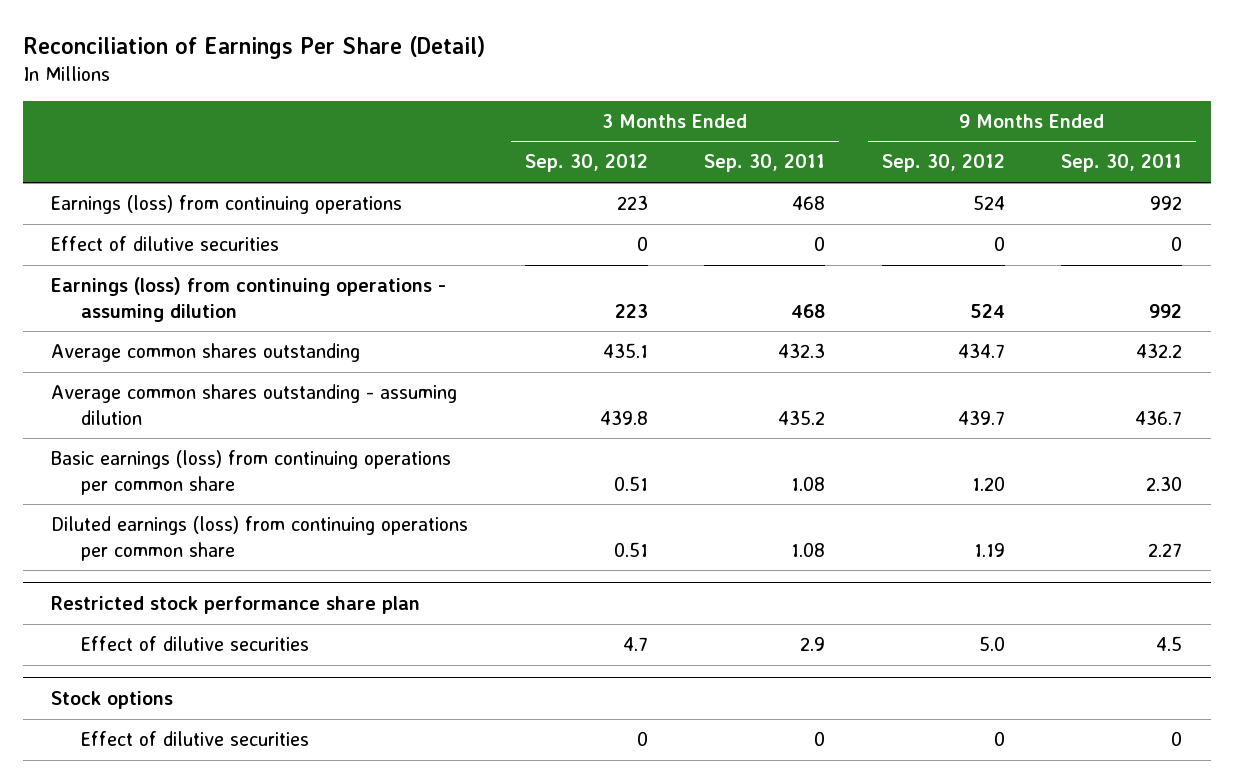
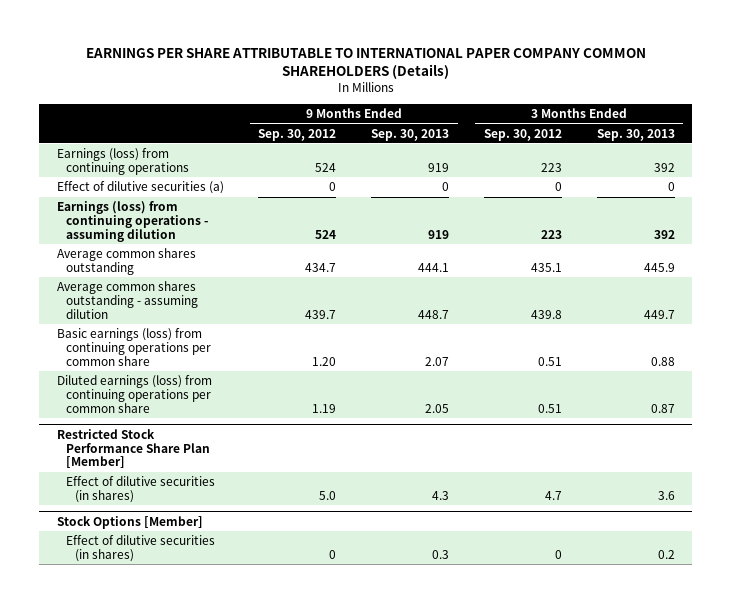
- Reconciliation of Earnings Per Share (Detail)
+ EARNINGS PER SHARE ATTRIBUTABLE TO INTERNATIONAL PAPER COMPANY COMMON SHAREHOLDERS (Details)
- | 3 Months Ended Sep. 30, 2012 | 3 Months Ended Sep. 30, 2011 | 9 Months Ended Sep. 30, 2012 | 9 Months Ended Sep. 30, 2011
+ | 9 Months Ended Sep. 30, 2012 | 9 Months Ended Sep. 30, 2013 | 3 Months Ended Sep. 30, 2012 | 3 Months Ended Sep. 30, 2013
- Effect of dilutive securities | 0 | 0 | 0 | 0
+ Effect of dilutive securities (a) | 0 | 0 | 0 | 0
- Restricted stock performance share plan
- Effect of dilutive securities | 4.7 | 2.9 | 5.0 | 4.5
- Stock options
- Effect of dilutive securities | 0 | 0 | 0 | 0
+ Restricted Stock Performance Share Plan [Member]
+ Effect of dilutive securities (in shares) | 5.0 | 4.3 | 4.7 | 3.6
+ Stock Options [Member]
+ Effect of dilutive securities (in shares) | 0 | 0.3 | 0 | 0.2

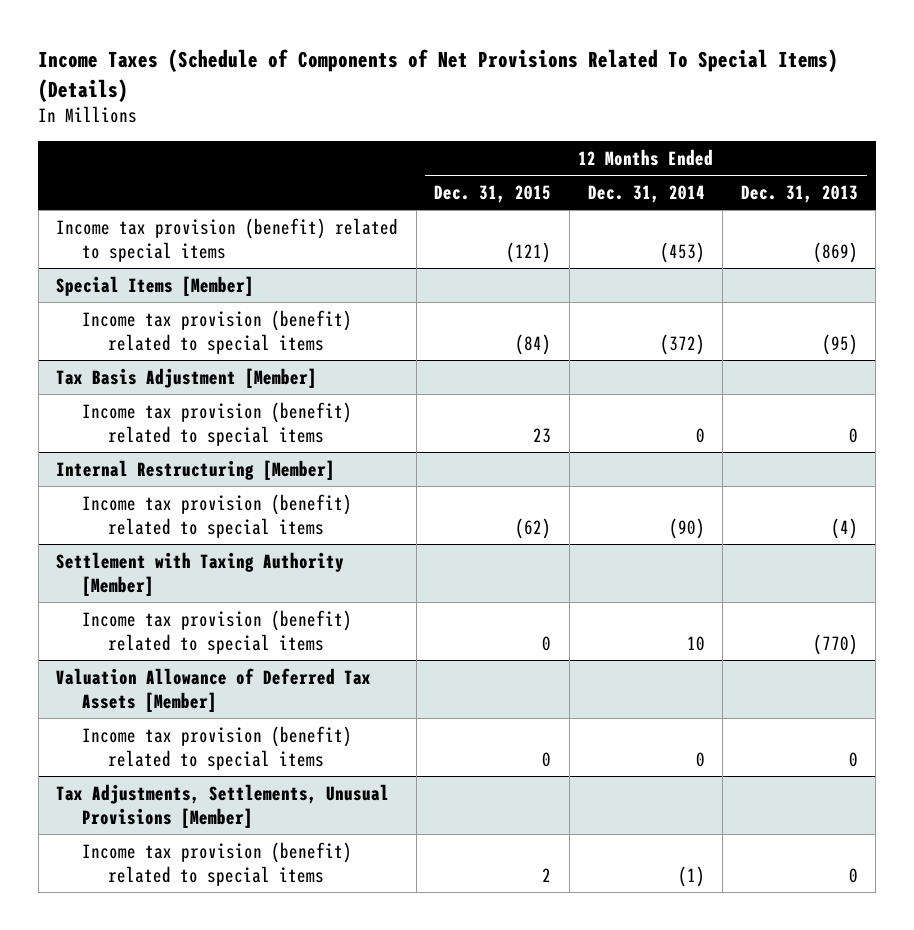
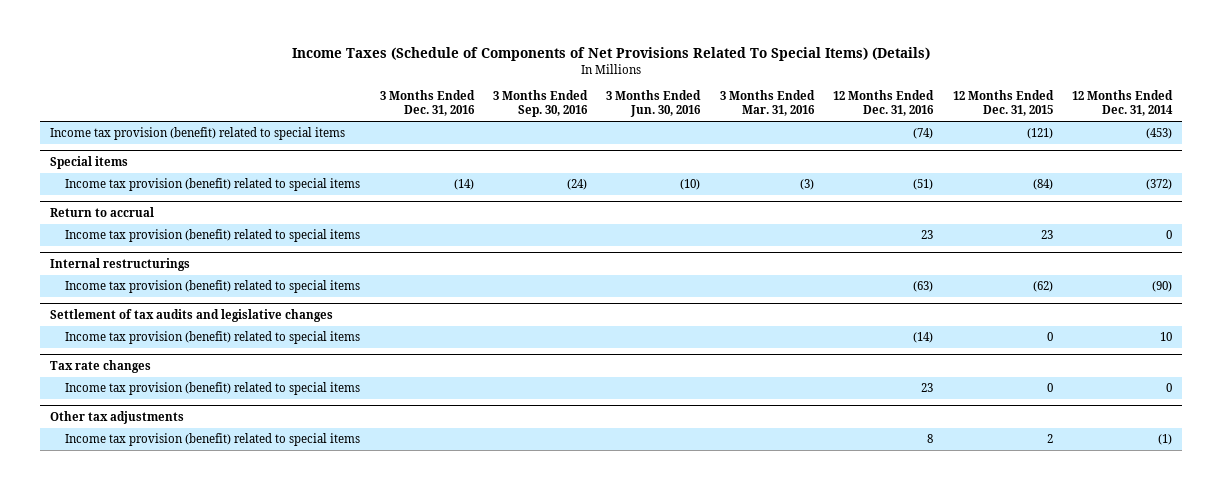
- | 12 Months Ended Dec. 31, 2015 | 12 Months Ended Dec. 31, 2014 | 12 Months Ended Dec. 31, 2013
+ | 3 Months Ended Dec. 31, 2016 | 3 Months Ended Sep. 30, 2016 | 3 Months Ended Jun. 30, 2016 | 3 Months Ended Mar. 31, 2016 | 12 Months Ended Dec. 31, 2016 | 12 Months Ended Dec. 31, 2015 | 12 Months Ended Dec. 31, 2014
- Special Items [Member]
+ Special items
- Tax Basis Adjustment [Member]
+ Return to accrual
- Internal Restructuring [Member]
+ Internal restructurings
- Settlement with Taxing Authority [Member]
+ Settlement of tax audits and legislative changes
- Valuation Allowance of Deferred Tax Assets [Member]
+ Tax rate changes
- Tax Adjustments, Settlements, Unusual Provisions [Member]
+ Other tax adjustments

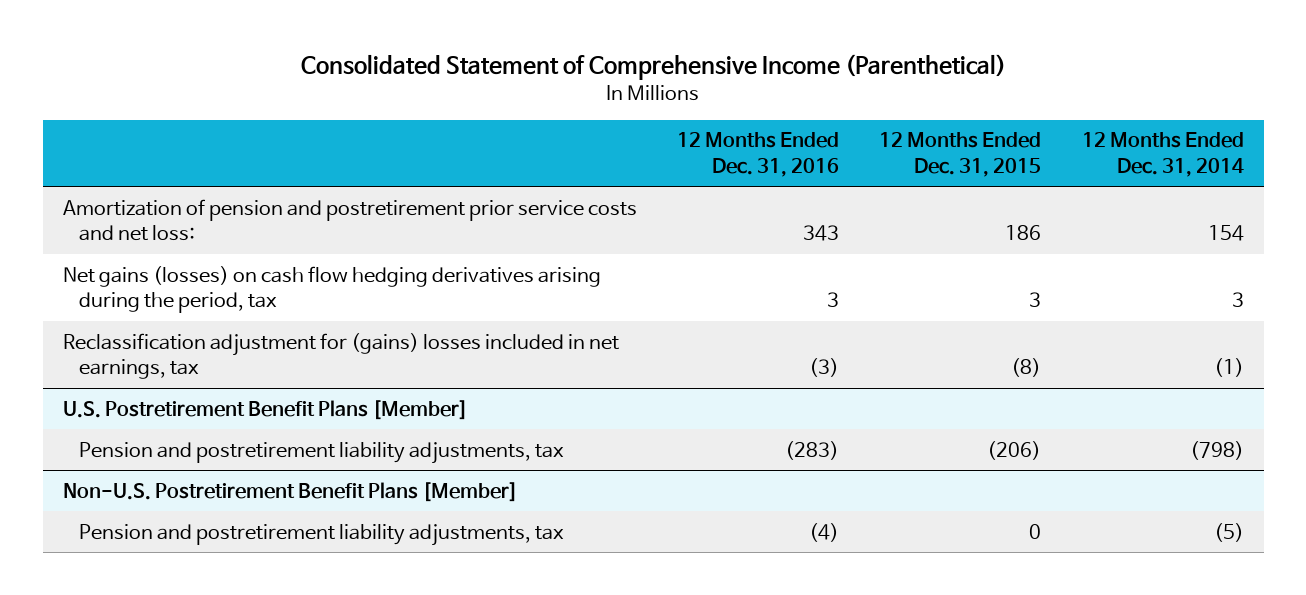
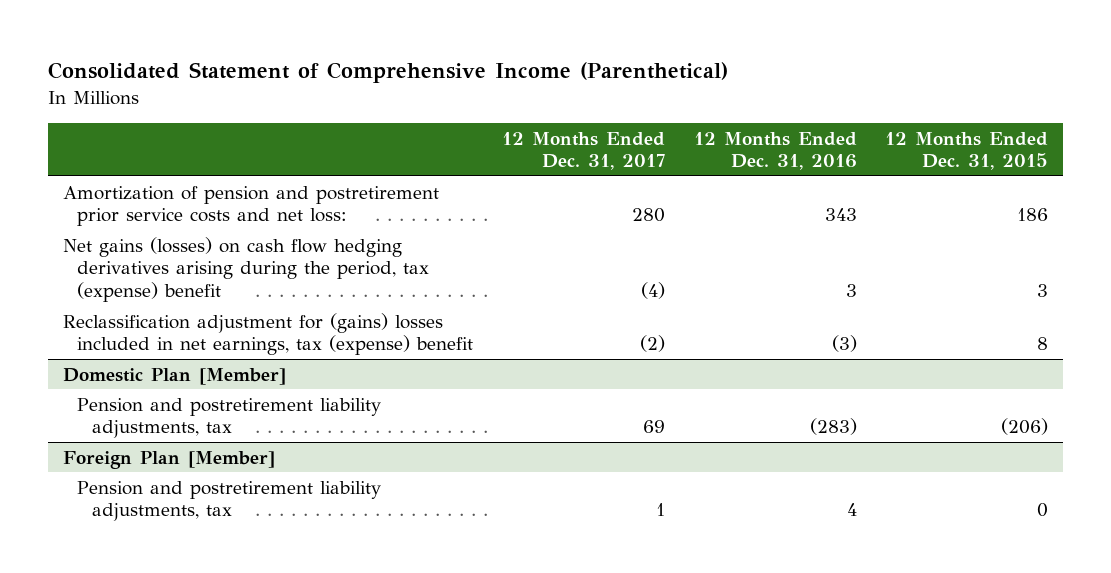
- | 12 Months Ended Dec. 31, 2016 | 12 Months Ended Dec. 31, 2015 | 12 Months Ended Dec. 31, 2014
+ | 12 Months Ended Dec. 31, 2017 | 12 Months Ended Dec. 31, 2016 | 12 Months Ended Dec. 31, 2015
- Net gains (losses) on cash flow hedging derivatives arising during the period, tax | 3 | 3 | 3
- Reclassification adjustment for (gains) losses included in net earnings, tax | (3) | (8) | (1)
- U.S. Postretirement Benefit Plans [Member]
+ Net gains (losses) on cash flow hedging derivatives arising during the period, tax (expense) benefit | (4) | 3 | 3
+ Reclassification adjustment for (gains) losses included in net earnings, tax (expense) benefit | (2) | (3) | 8
+ Domestic Plan [Member]
- Non-U.S. Postretirement Benefit Plans [Member]
- Pension and postretirement liability adjustments, tax | (4) | 0 | (5)
+ Foreign Plan [Member]
+ Pension and postretirement liability adjustments, tax | 1 | 4 | 0

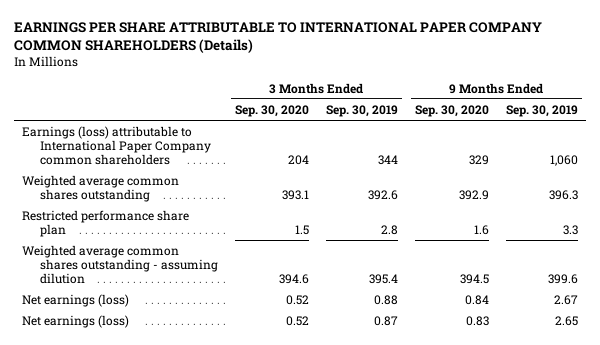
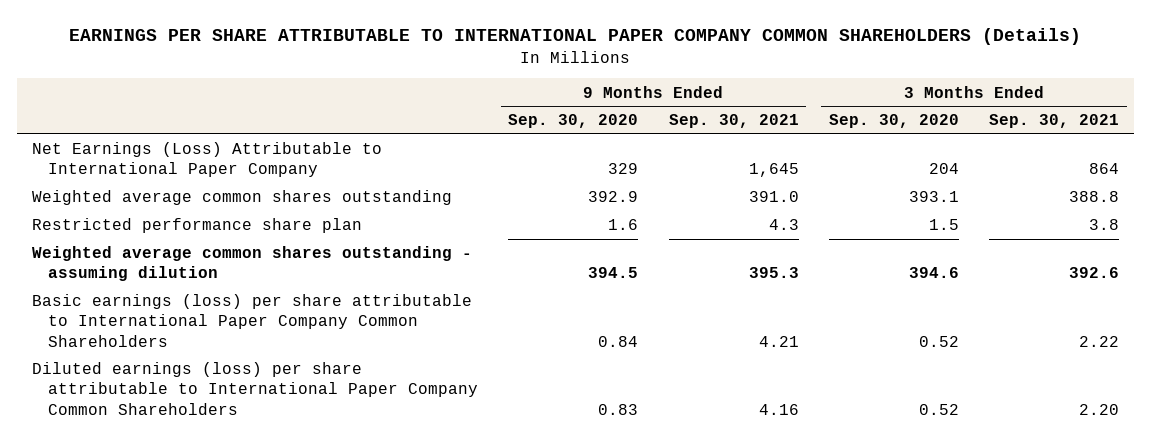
- | 3 Months Ended Sep. 30, 2020 | 3 Months Ended Sep. 30, 2019 | 9 Months Ended Sep. 30, 2020 | 9 Months Ended Sep. 30, 2019
+ | 9 Months Ended Sep. 30, 2020 | 9 Months Ended Sep. 30, 2021 | 3 Months Ended Sep. 30, 2020 | 3 Months Ended Sep. 30, 2021
- Earnings (loss) attributable to International Paper Company common shareholders | 204 | 344 | 329 | 1,060
+ Net Earnings (Loss) Attributable to International Paper Company | 329 | 1,645 | 204 | 864
- Net earnings (loss) | 0.52 | 0.88 | 0.84 | 2.67
- Net earnings (loss) | 0.52 | 0.87 | 0.83 | 2.65
+ Basic earnings (loss) per share attributable to International Paper Company Common Shareholders | 0.84 | 4.21 | 0.52 | 2.22
+ Diluted earnings (loss) per share attributable to International Paper Company Common Shareholders | 0.83 | 4.16 | 0.52 | 2.20

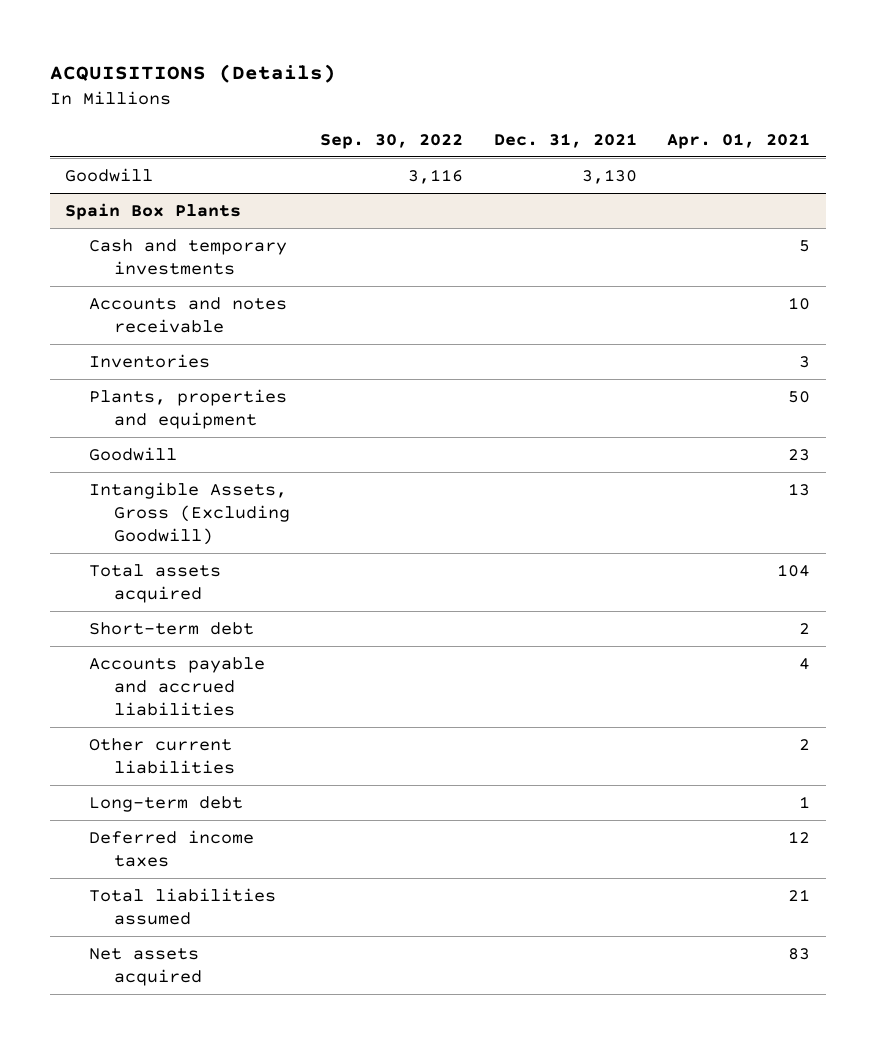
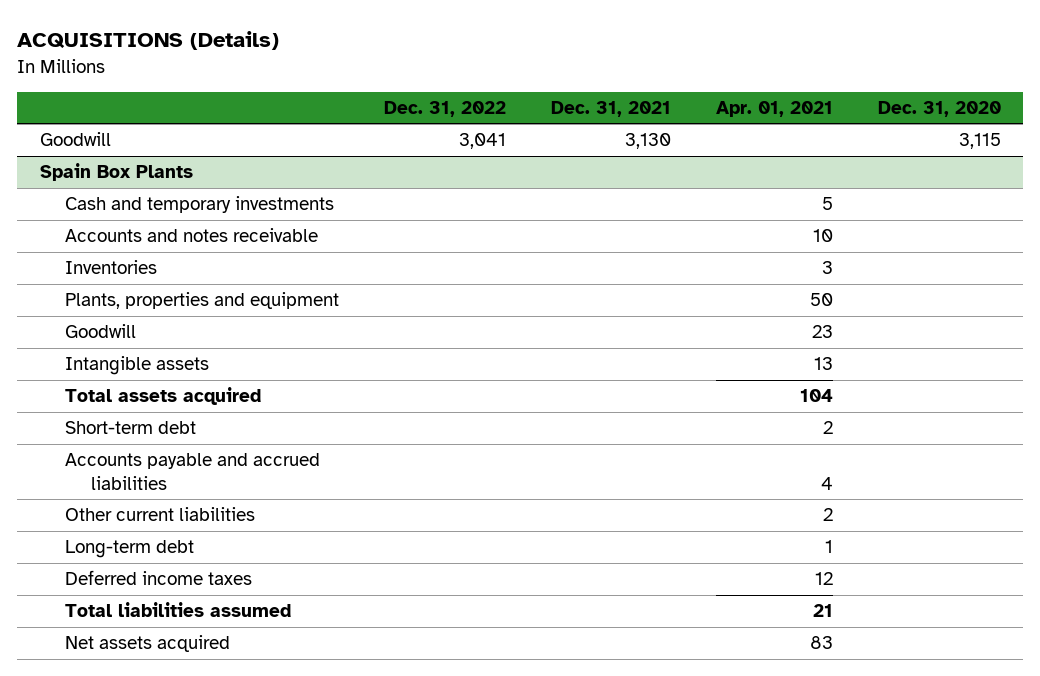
- | Sep. 30, 2022 | Dec. 31, 2021 | Apr. 01, 2021
+ | Dec. 31, 2022 | Dec. 31, 2021 | Apr. 01, 2021 | Dec. 31, 2020
@ Spain Box Plants
- Intangible Assets, Gross (Excluding Goodwill) | | | 13
+ Intangible assets | | | 13 |

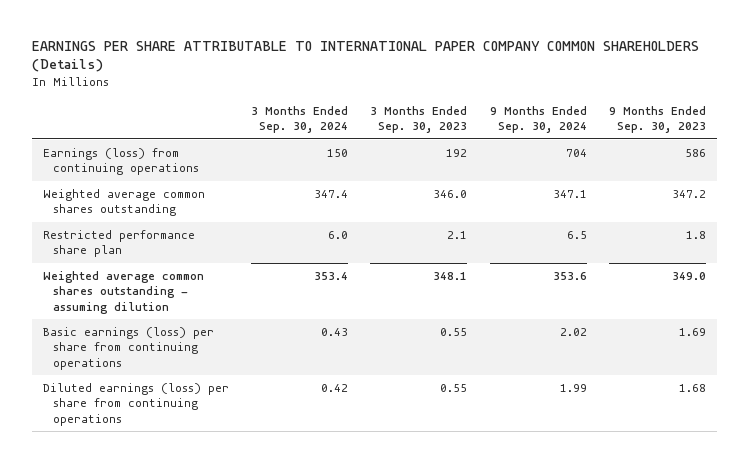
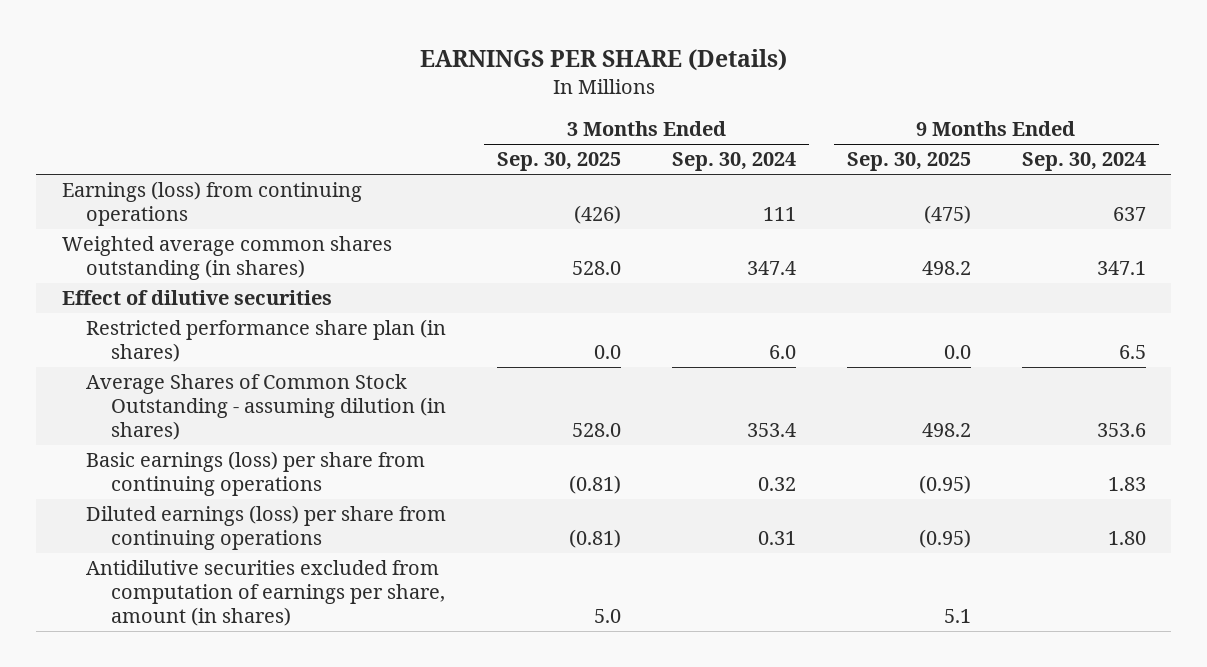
- EARNINGS PER SHARE ATTRIBUTABLE TO INTERNATIONAL PAPER COMPANY COMMON SHAREHOLDERS (Details)
+ EARNINGS PER SHARE (Details)
- | 3 Months Ended Sep. 30, 2024 | 3 Months Ended Sep. 30, 2023 | 9 Months Ended Sep. 30, 2024 | 9 Months Ended Sep. 30, 2023
+ | 3 Months Ended Sep. 30, 2025 | 3 Months Ended Sep. 30, 2024 | 9 Months Ended Sep. 30, 2025 | 9 Months Ended Sep. 30, 2024
- Earnings (loss) from continuing operations | 150 | 192 | 704 | 586
- Weighted average common shares outstanding | 347.4 | 346.0 | 347.1 | 347.2
- Restricted performance share plan | 6.0 | 2.1 | 6.5 | 1.8
- Weighted average common shares outstanding - assuming dilution | 353.4 | 348.1 | 353.6 | 349.0
- Basic earnings (loss) per share from continuing operations | 0.43 | 0.55 | 2.02 | 1.69
- Diluted earnings (loss) per share from continuing operations | 0.42 | 0.55 | 1.99 | 1.68
+ Earnings (loss) from continuing operations | (426) | 111 | (475) | 637
+ Weighted average common shares outstanding (in shares) | 528.0 | 347.4 | 498.2 | 347.1
+ Effect of dilutive securities
+ Restricted performance share plan (in shares) | 0.0 | 6.0 | 0.0 | 6.5
+ Average Shares of Common Stock Outstanding - assuming dilution (in shares) | 528.0 | 353.4 | 498.2 | 353.6
+ Basic earnings (loss) per share from continuing operations | (0.81) | 0.32 | (0.95) | 1.83
+ Diluted earnings (loss) per share from continuing operations | (0.81) | 0.31 | (0.95) | 1.80
+ Antidilutive securities excluded from computation of earnings per share, amount (in shares) | 5.0 | | 5.1 |

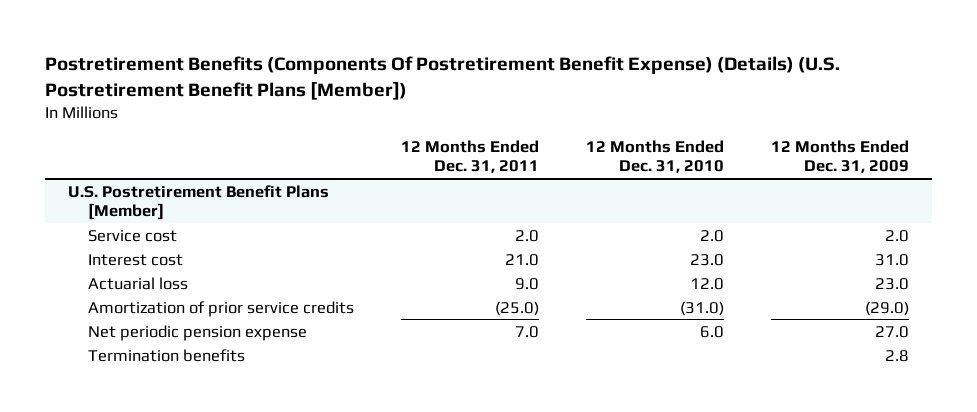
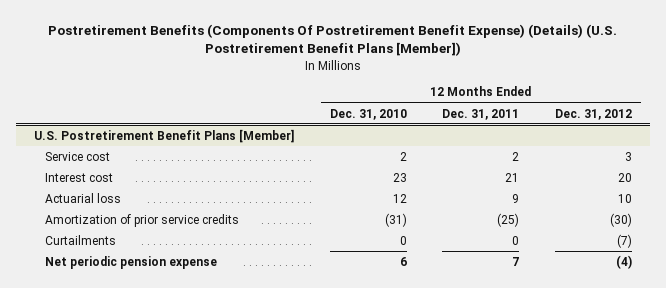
- | 12 Months Ended Dec. 31, 2011 | 12 Months Ended Dec. 31, 2010 | 12 Months Ended Dec. 31, 2009
+ | 12 Months Ended Dec. 31, 2010 | 12 Months Ended Dec. 31, 2011 | 12 Months Ended Dec. 31, 2012
@ U.S. Postretirement Benefit Plans [Member]
- Service cost | 2.0 | 2.0 | 2.0
- Interest cost | 21.0 | 23.0 | 31.0
- Actuarial loss | 9.0 | 12.0 | 23.0
- Amortization of prior service credits | (25.0) | (31.0) | (29.0)
- Net periodic pension expense | 7.0 | 6.0 | 27.0
- Termination benefits | | | 2.8
+ Service cost | 2 | 2 | 3
+ Interest cost | 23 | 21 | 20
+ Actuarial loss | 12 | 9 | 10
+ Amortization of prior service credits | (31) | (25) | (30)
+ Curtailments | 0 | 0 | (7)
+ Net periodic pension expense | 6 | 7 | (4)

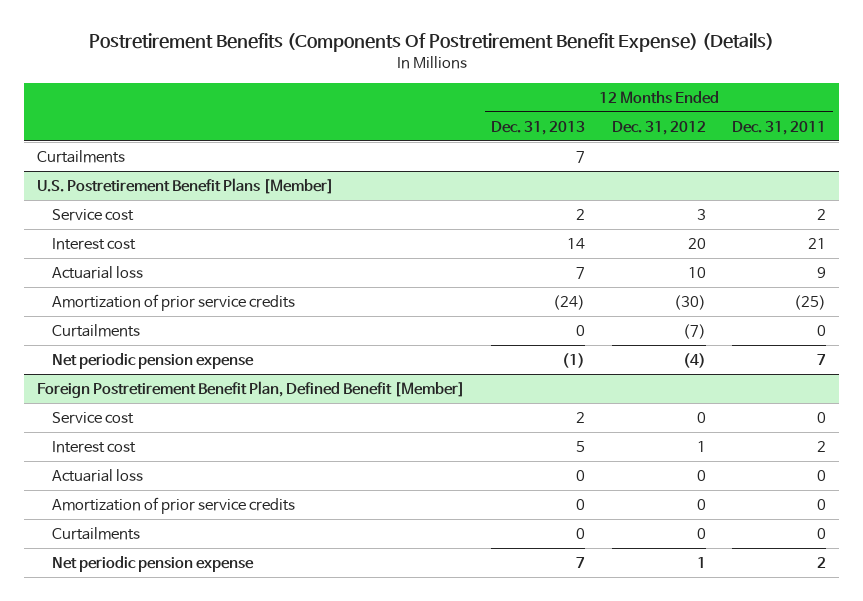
- Postretirement Benefits (Components Of Postretirement Benefit Expense) (Details) (U.S. Postretirement Benefit Plans [Member])
+ Postretirement Benefits (Components Of Postretirement Benefit Expense) (Details)
- | 12 Months Ended Dec. 31, 2010 | 12 Months Ended Dec. 31, 2011 | 12 Months Ended Dec. 31, 2012
+ | 12 Months Ended Dec. 31, 2013 | 12 Months Ended Dec. 31, 2012 | 12 Months Ended Dec. 31, 2011
+ Curtailments | 7 | |
+ Foreign Postretirement Benefit Plan, Defined Benefit [Member]
+ Service cost | 2 | 0 | 0
+ Interest cost | 5 | 1 | 2
+ Actuarial loss | 0 | 0 | 0
+ Amortization of prior service credits | 0 | 0 | 0
+ Curtailments | 0 | 0 | 0
+ Net periodic pension expense | 7 | 1 | 2

